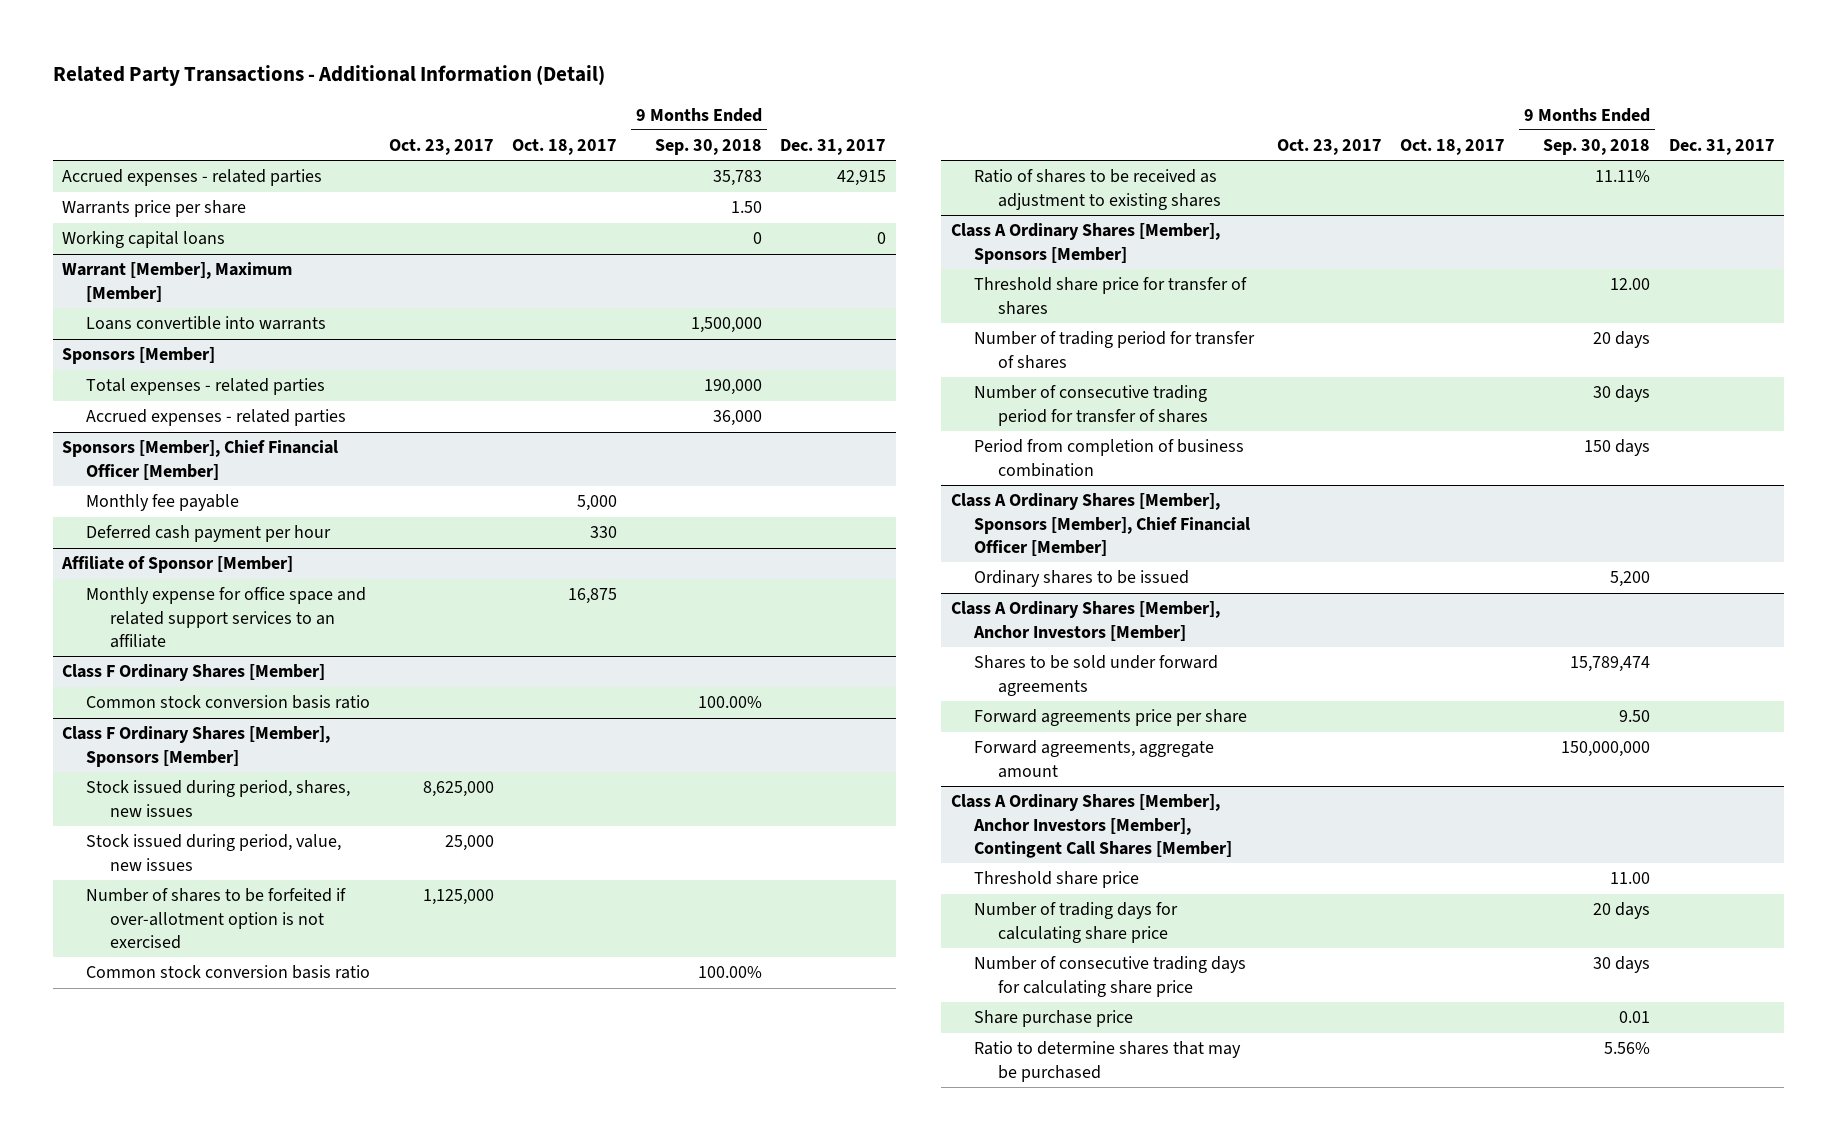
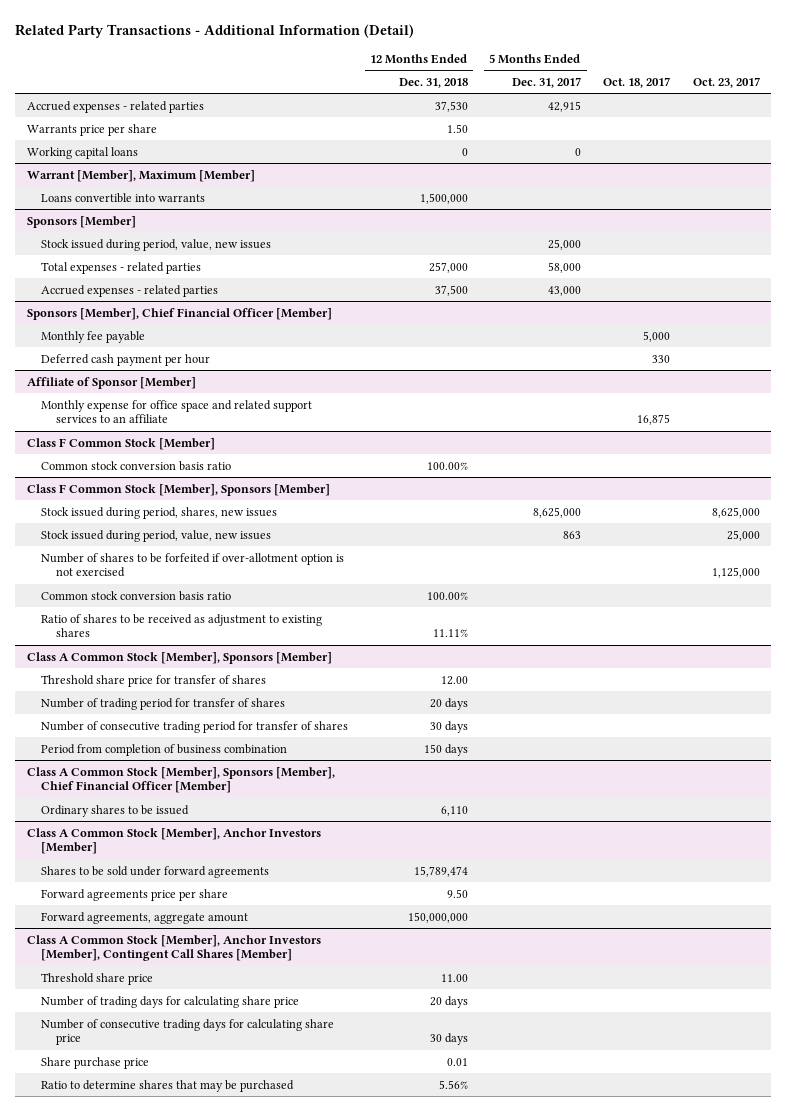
- | Oct. 23, 2017 | Oct. 18, 2017 | 9 Months Ended Sep. 30, 2018 | Dec. 31, 2017
+ | 12 Months Ended Dec. 31, 2018 | 5 Months Ended Dec. 31, 2017 | Oct. 18, 2017 | Oct. 23, 2017
@ Sponsors [Member]
+ Stock issued during period, value, new issues | | 25,000 | |
- Class F Ordinary Shares [Member]
+ Class F Common Stock [Member]
- Class F Ordinary Shares [Member], Sponsors [Member]
+ Class F Common Stock [Member], Sponsors [Member]
- Class A Ordinary Shares [Member], Sponsors [Member]
- Threshold share price for transfer of shares | | | 12.00 |
- Number of trading period for transfer of shares | | | 20 days |
- Number of consecutive trading period for transfer of shares | | | 30 days |
- Period from completion of business combination | | | 150 days |
- Class A Ordinary Shares [Member], Sponsors [Member], Chief Financial Officer [Member]
+ Class A Common Stock [Member], Sponsors [Member]
+ Threshold share price for transfer of shares | 12.00 | | |
+ Number of trading period for transfer of shares | 20 days | | |
+ Number of consecutive trading period for transfer of shares | 30 days | | |
+ Period from completion of business combination | 150 days | | |
+ Class A Common Stock [Member], Sponsors [Member], Chief Financial Officer [Member]
- Class A Ordinary Shares [Member], Anchor Investors [Member]
+ Class A Common Stock [Member], Anchor Investors [Member]
- Class A Ordinary Shares [Member], Anchor Investors [Member], Contingent Call Shares [Member]
+ Class A Common Stock [Member], Anchor Investors [Member], Contingent Call Shares [Member]

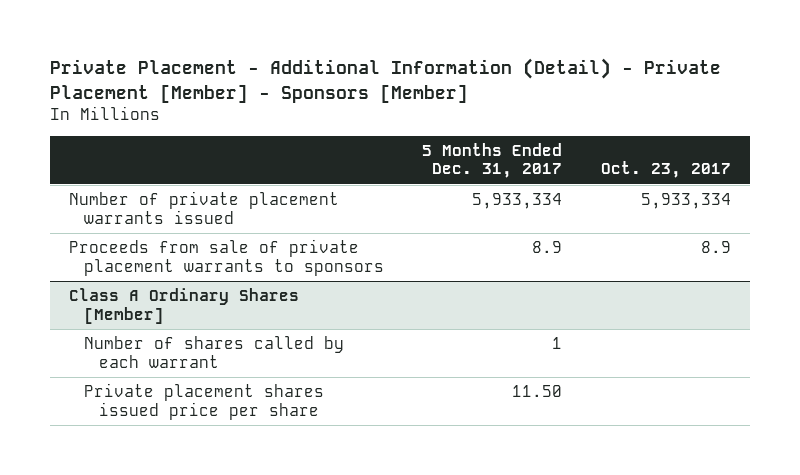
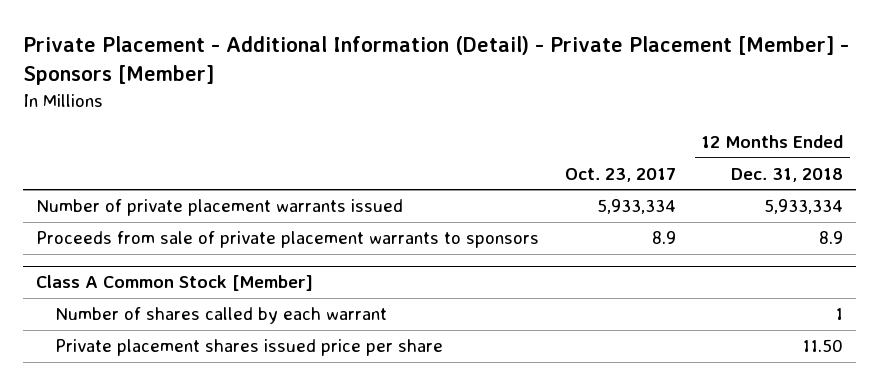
- | 5 Months Ended Dec. 31, 2017 | Oct. 23, 2017
+ | Oct. 23, 2017 | 12 Months Ended Dec. 31, 2018
- Class A Ordinary Shares [Member]
+ Class A Common Stock [Member]

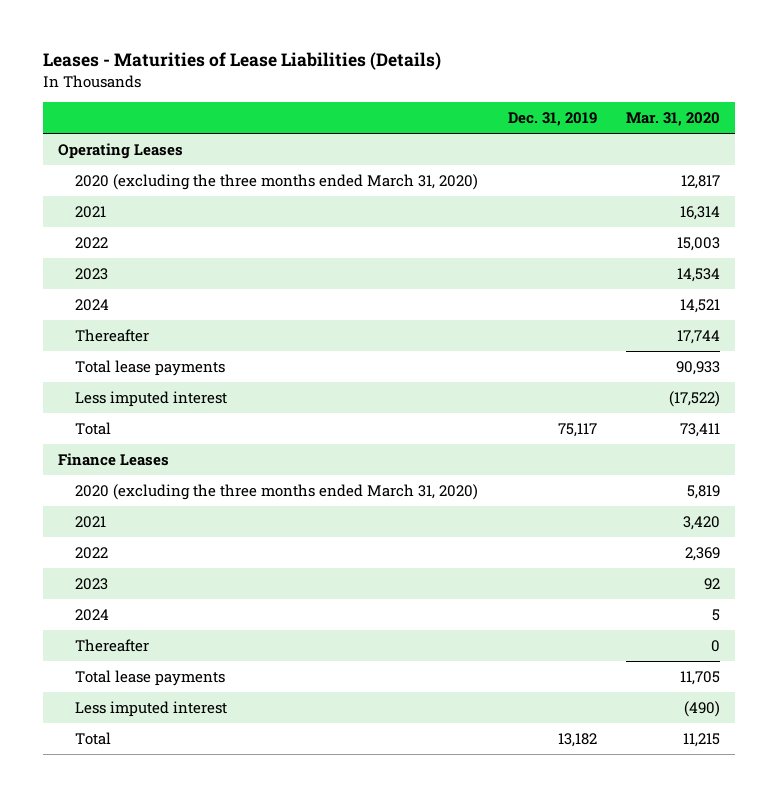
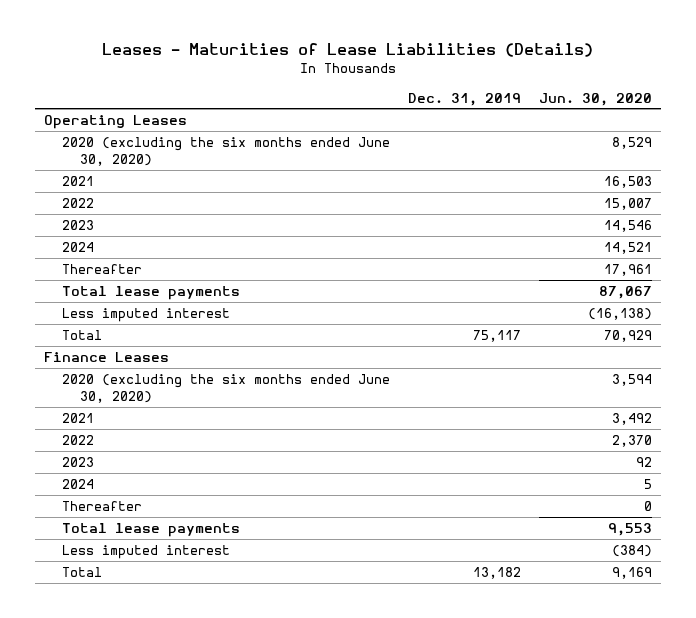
- | Dec. 31, 2019 | Mar. 31, 2020
+ | Dec. 31, 2019 | Jun. 30, 2020
- 2020 (excluding the three months ended March 31, 2020) | | 12,817
+ 2020 (excluding the six months ended June 30, 2020) | | 8,529
- 2020 (excluding the three months ended March 31, 2020) | | 5,819
+ 2020 (excluding the six months ended June 30, 2020) | | 3,594

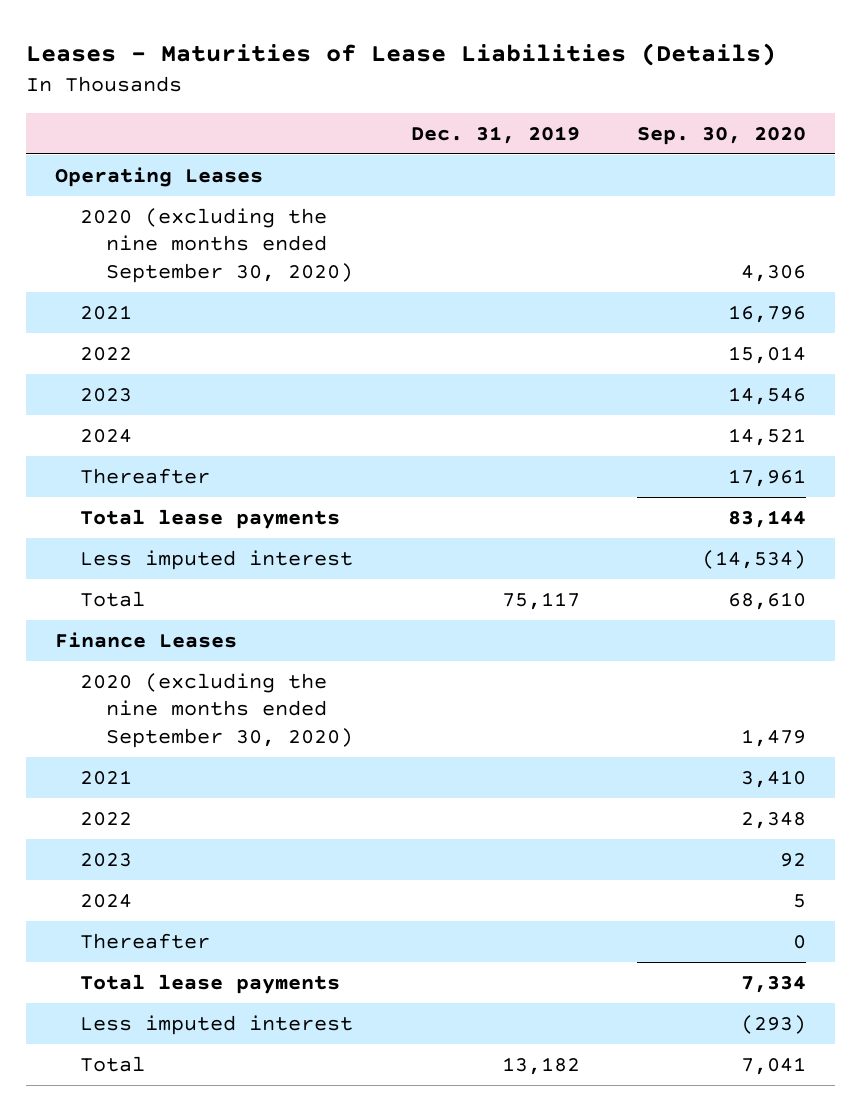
- | Dec. 31, 2019 | Jun. 30, 2020
+ | Dec. 31, 2019 | Sep. 30, 2020
- 2020 (excluding the six months ended June 30, 2020) | | 8,529
+ 2020 (excluding the nine months ended September 30, 2020) | | 4,306
- 2020 (excluding the six months ended June 30, 2020) | | 3,594
+ 2020 (excluding the nine months ended September 30, 2020) | | 1,479

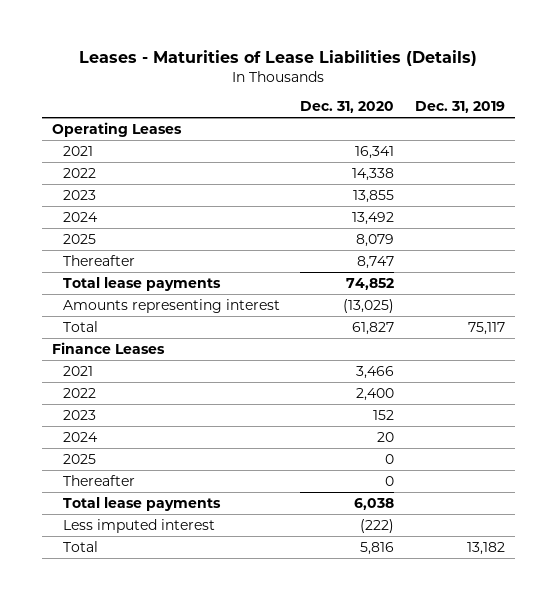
- | Dec. 31, 2019 | Sep. 30, 2020
+ | Dec. 31, 2020 | Dec. 31, 2019
- 2020 (excluding the nine months ended September 30, 2020) | | 4,306
+ 2025 | 8,079 |
- Less imputed interest | | (14,534)
+ Amounts representing interest | (13,025) |
- 2020 (excluding the nine months ended September 30, 2020) | | 1,479
+ 2025 | 0 |

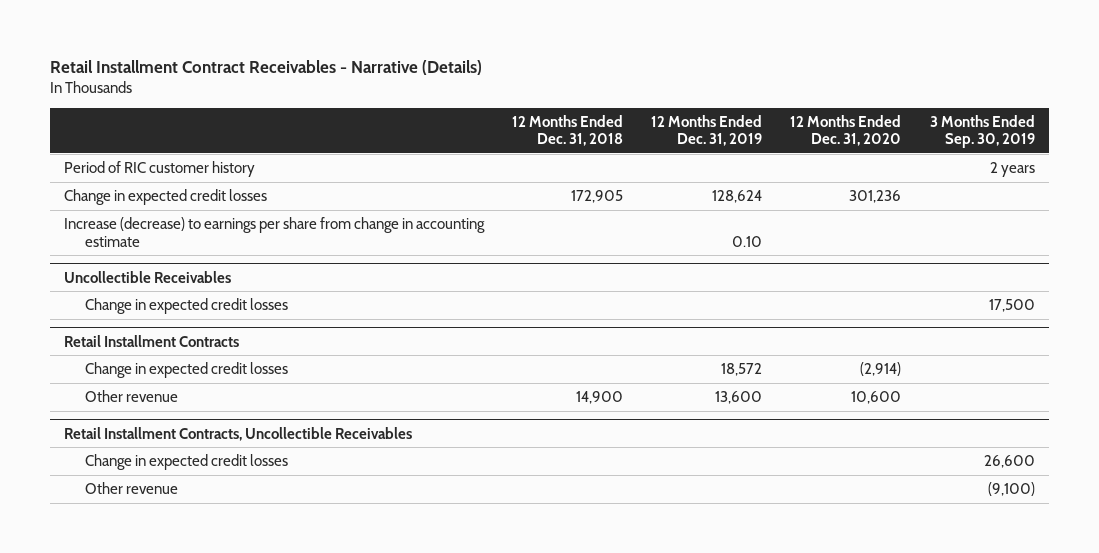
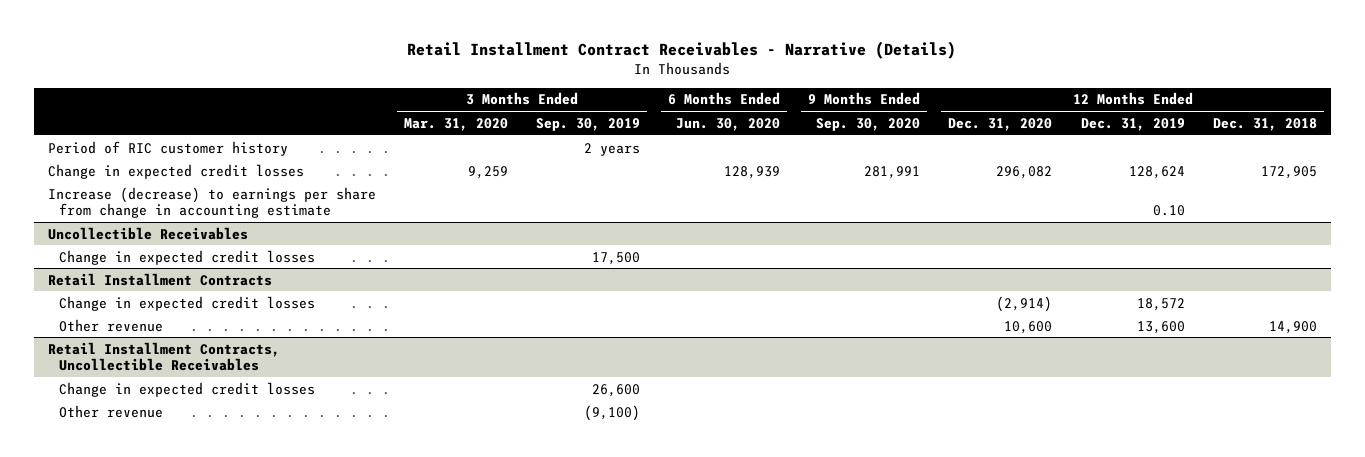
- | 12 Months Ended Dec. 31, 2018 | 12 Months Ended Dec. 31, 2019 | 12 Months Ended Dec. 31, 2020 | 3 Months Ended Sep. 30, 2019
+ | 3 Months Ended Mar. 31, 2020 | 3 Months Ended Sep. 30, 2019 | 6 Months Ended Jun. 30, 2020 | 9 Months Ended Sep. 30, 2020 | 12 Months Ended Dec. 31, 2020 | 12 Months Ended Dec. 31, 2019 | 12 Months Ended Dec. 31, 2018
- Change in expected credit losses | 172,905 | 128,624 | 301,236 |
+ Change in expected credit losses | 9,259 | | 128,939 | 281,991 | 296,082 | 128,624 | 172,905

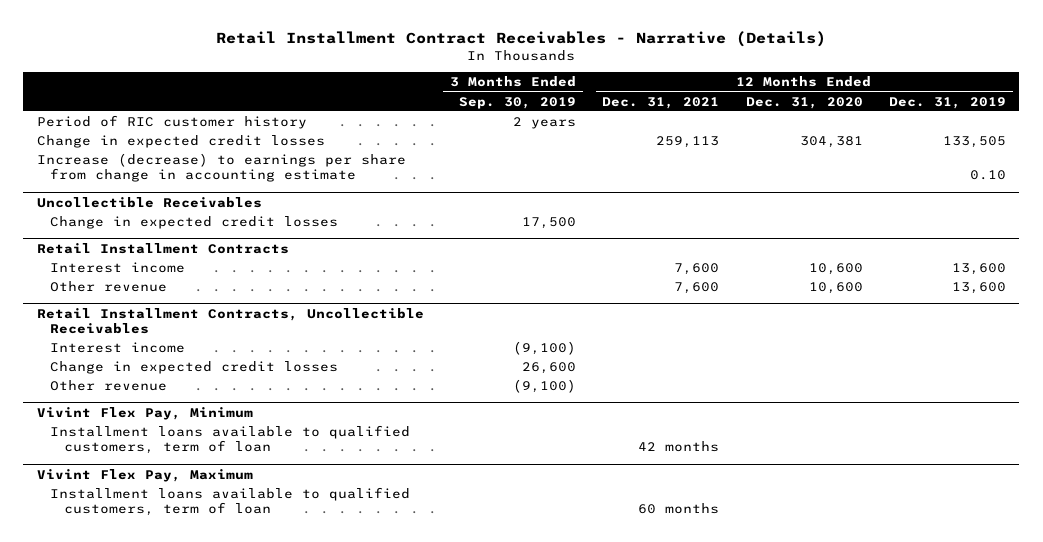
- | 3 Months Ended Mar. 31, 2020 | 3 Months Ended Sep. 30, 2019 | 6 Months Ended Jun. 30, 2020 | 9 Months Ended Sep. 30, 2020 | 12 Months Ended Dec. 31, 2020 | 12 Months Ended Dec. 31, 2019 | 12 Months Ended Dec. 31, 2018
+ | 3 Months Ended Sep. 30, 2019 | 12 Months Ended Dec. 31, 2021 | 12 Months Ended Dec. 31, 2020 | 12 Months Ended Dec. 31, 2019
- Change in expected credit losses | 9,259 | | 128,939 | 281,991 | 296,082 | 128,624 | 172,905
+ Change in expected credit losses | | 259,113 | 304,381 | 133,505
@ Retail Installment Contracts
- Change in expected credit losses | | | | | (2,914) | 18,572 |
+ Interest income | | 7,600 | 10,600 | 13,600
@ Retail Installment Contracts, Uncollectible Receivables
+ Interest income | (9,100) | | |
+ Vivint Flex Pay, Minimum
+ Installment loans available to qualified customers, term of loan | | 42 months | |
+ Vivint Flex Pay, Maximum
+ Installment loans available to qualified customers, term of loan | | 60 months | |

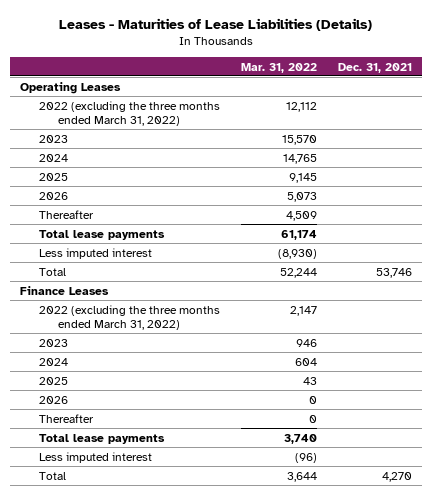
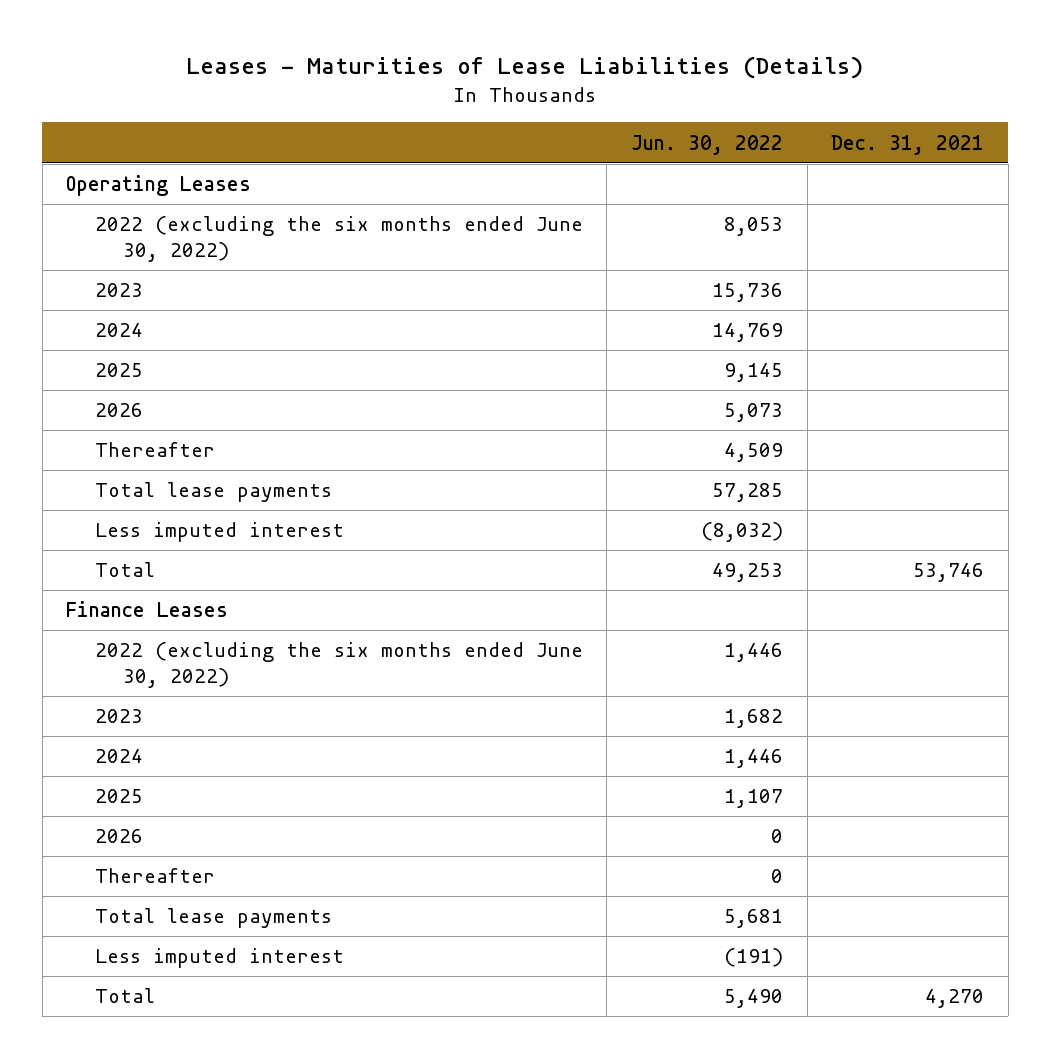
- | Mar. 31, 2022 | Dec. 31, 2021
+ | Jun. 30, 2022 | Dec. 31, 2021
- 2022 (excluding the three months ended March 31, 2022) | 12,112 |
+ 2022 (excluding the six months ended June 30, 2022) | 8,053 |
- 2022 (excluding the three months ended March 31, 2022) | 2,147 |
+ 2022 (excluding the six months ended June 30, 2022) | 1,446 |

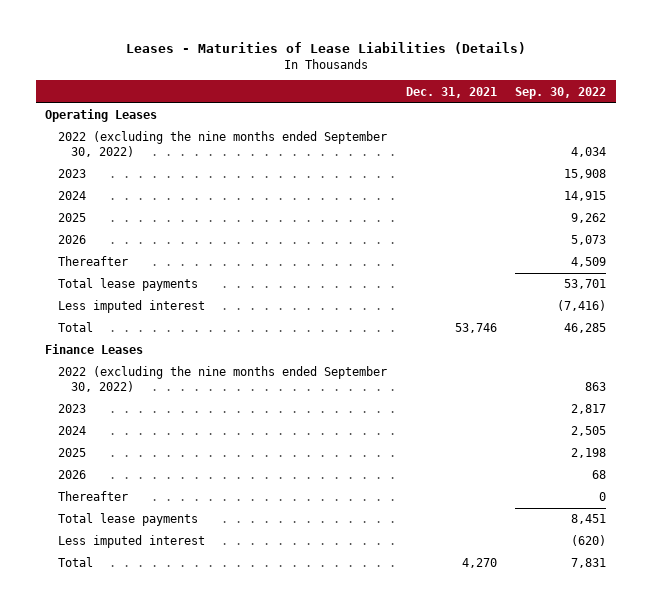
- | Jun. 30, 2022 | Dec. 31, 2021
+ | Dec. 31, 2021 | Sep. 30, 2022
- 2022 (excluding the six months ended June 30, 2022) | 8,053 |
+ 2022 (excluding the nine months ended September 30, 2022) | | 4,034
- 2022 (excluding the six months ended June 30, 2022) | 1,446 |
+ 2022 (excluding the nine months ended September 30, 2022) | | 863

